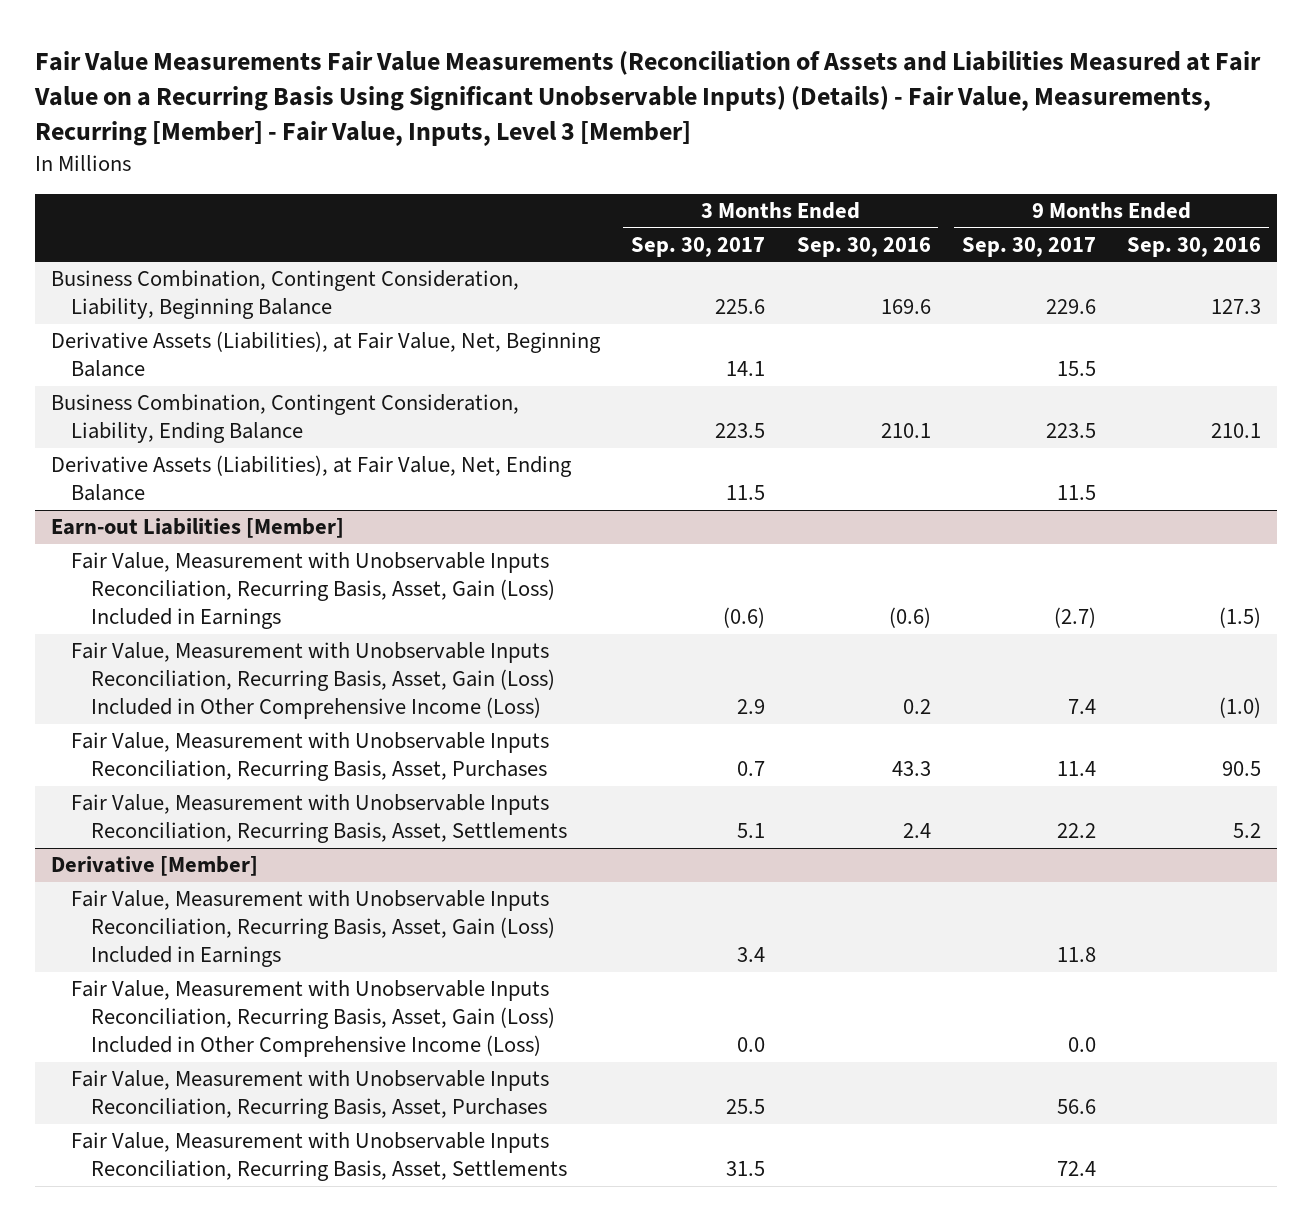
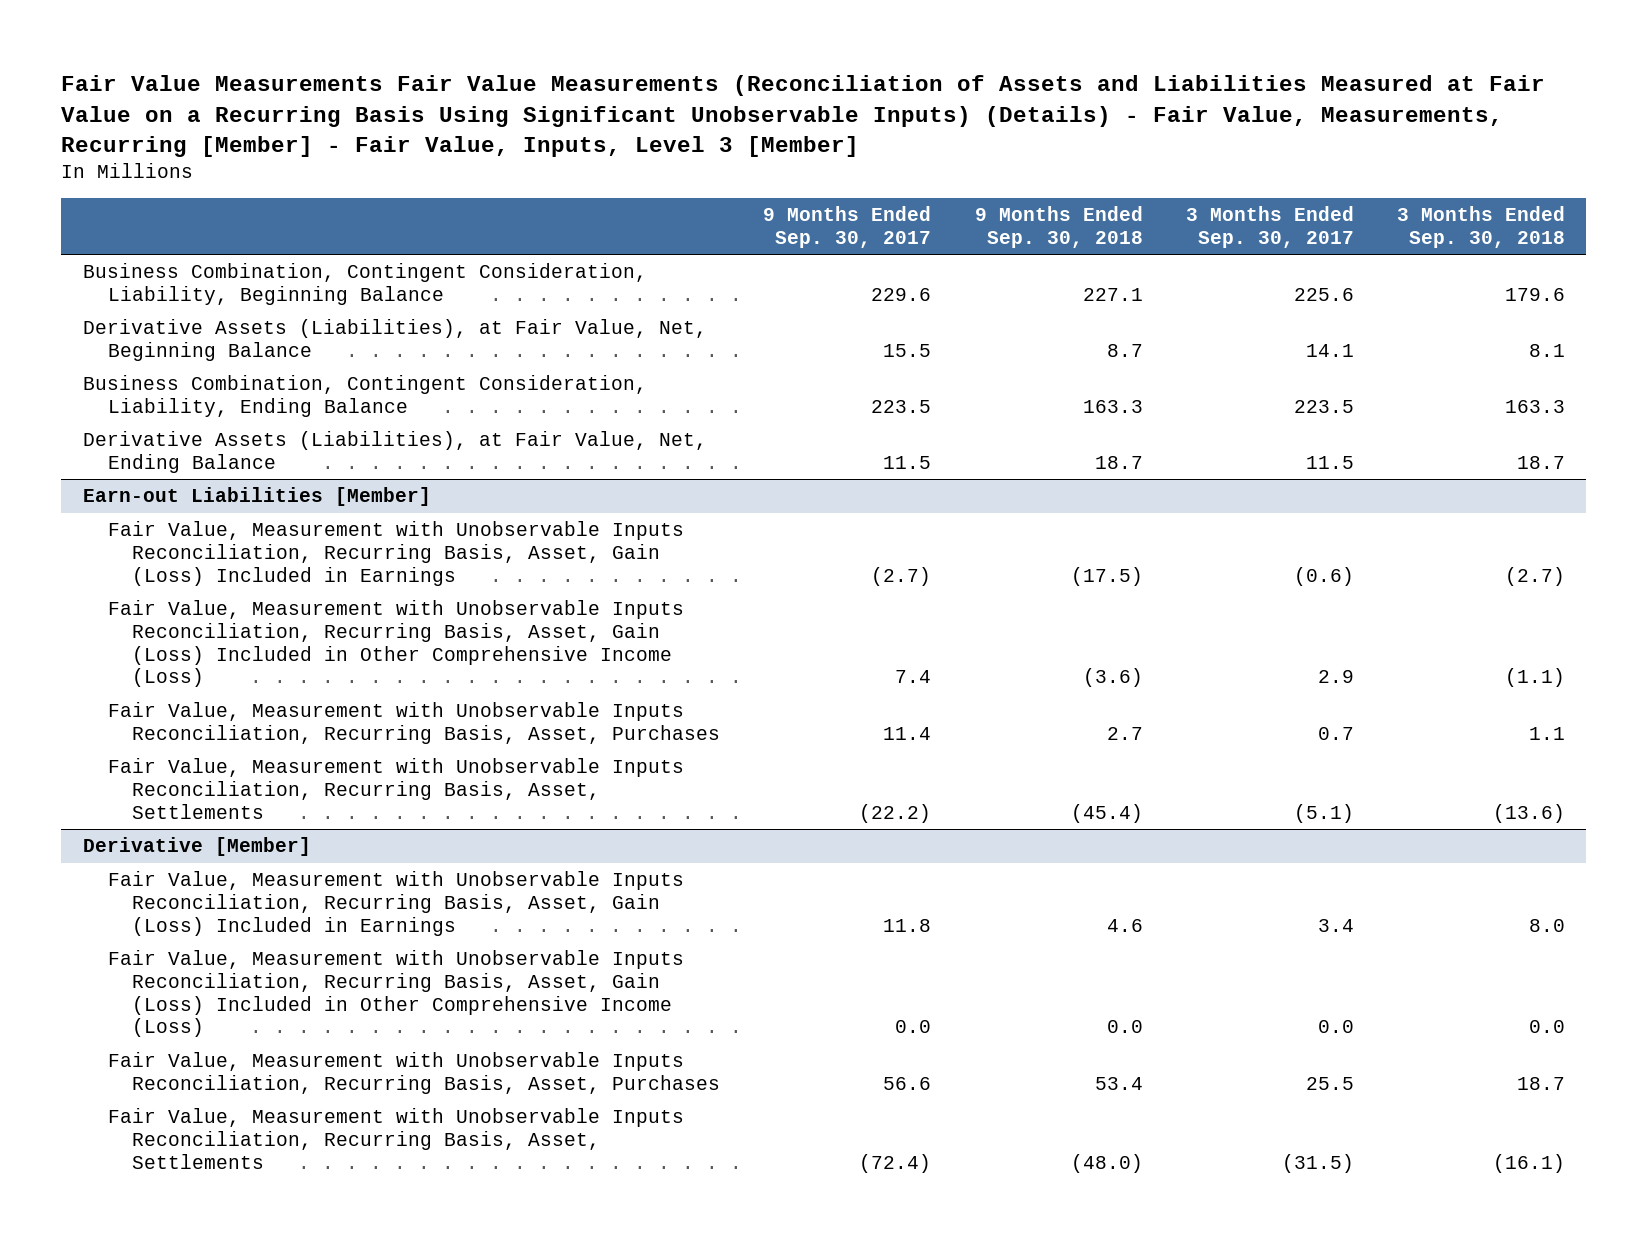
- | 3 Months Ended Sep. 30, 2017 | 3 Months Ended Sep. 30, 2016 | 9 Months Ended Sep. 30, 2017 | 9 Months Ended Sep. 30, 2016
+ | 9 Months Ended Sep. 30, 2017 | 9 Months Ended Sep. 30, 2018 | 3 Months Ended Sep. 30, 2017 | 3 Months Ended Sep. 30, 2018
@ Earn-out Liabilities [Member]
- Fair Value, Measurement with Unobservable Inputs Reconciliation, Recurring Basis, Asset, Settlements | 5.1 | 2.4 | 22.2 | 5.2
+ Fair Value, Measurement with Unobservable Inputs Reconciliation, Recurring Basis, Asset, Settlements | (22.2) | (45.4) | (5.1) | (13.6)
@ Derivative [Member]
- Fair Value, Measurement with Unobservable Inputs Reconciliation, Recurring Basis, Asset, Settlements | 31.5 | | 72.4 |
+ Fair Value, Measurement with Unobservable Inputs Reconciliation, Recurring Basis, Asset, Settlements | (72.4) | (48.0) | (31.5) | (16.1)

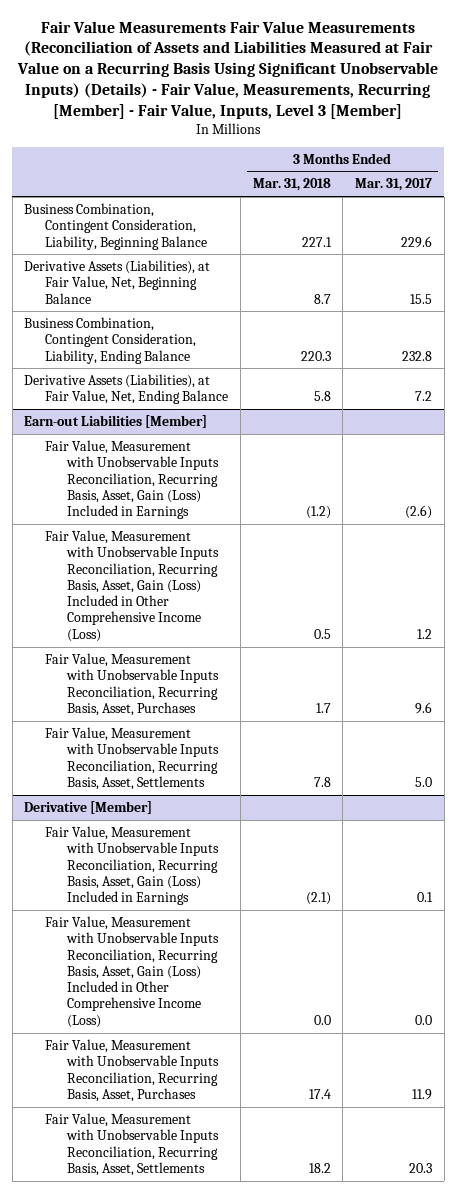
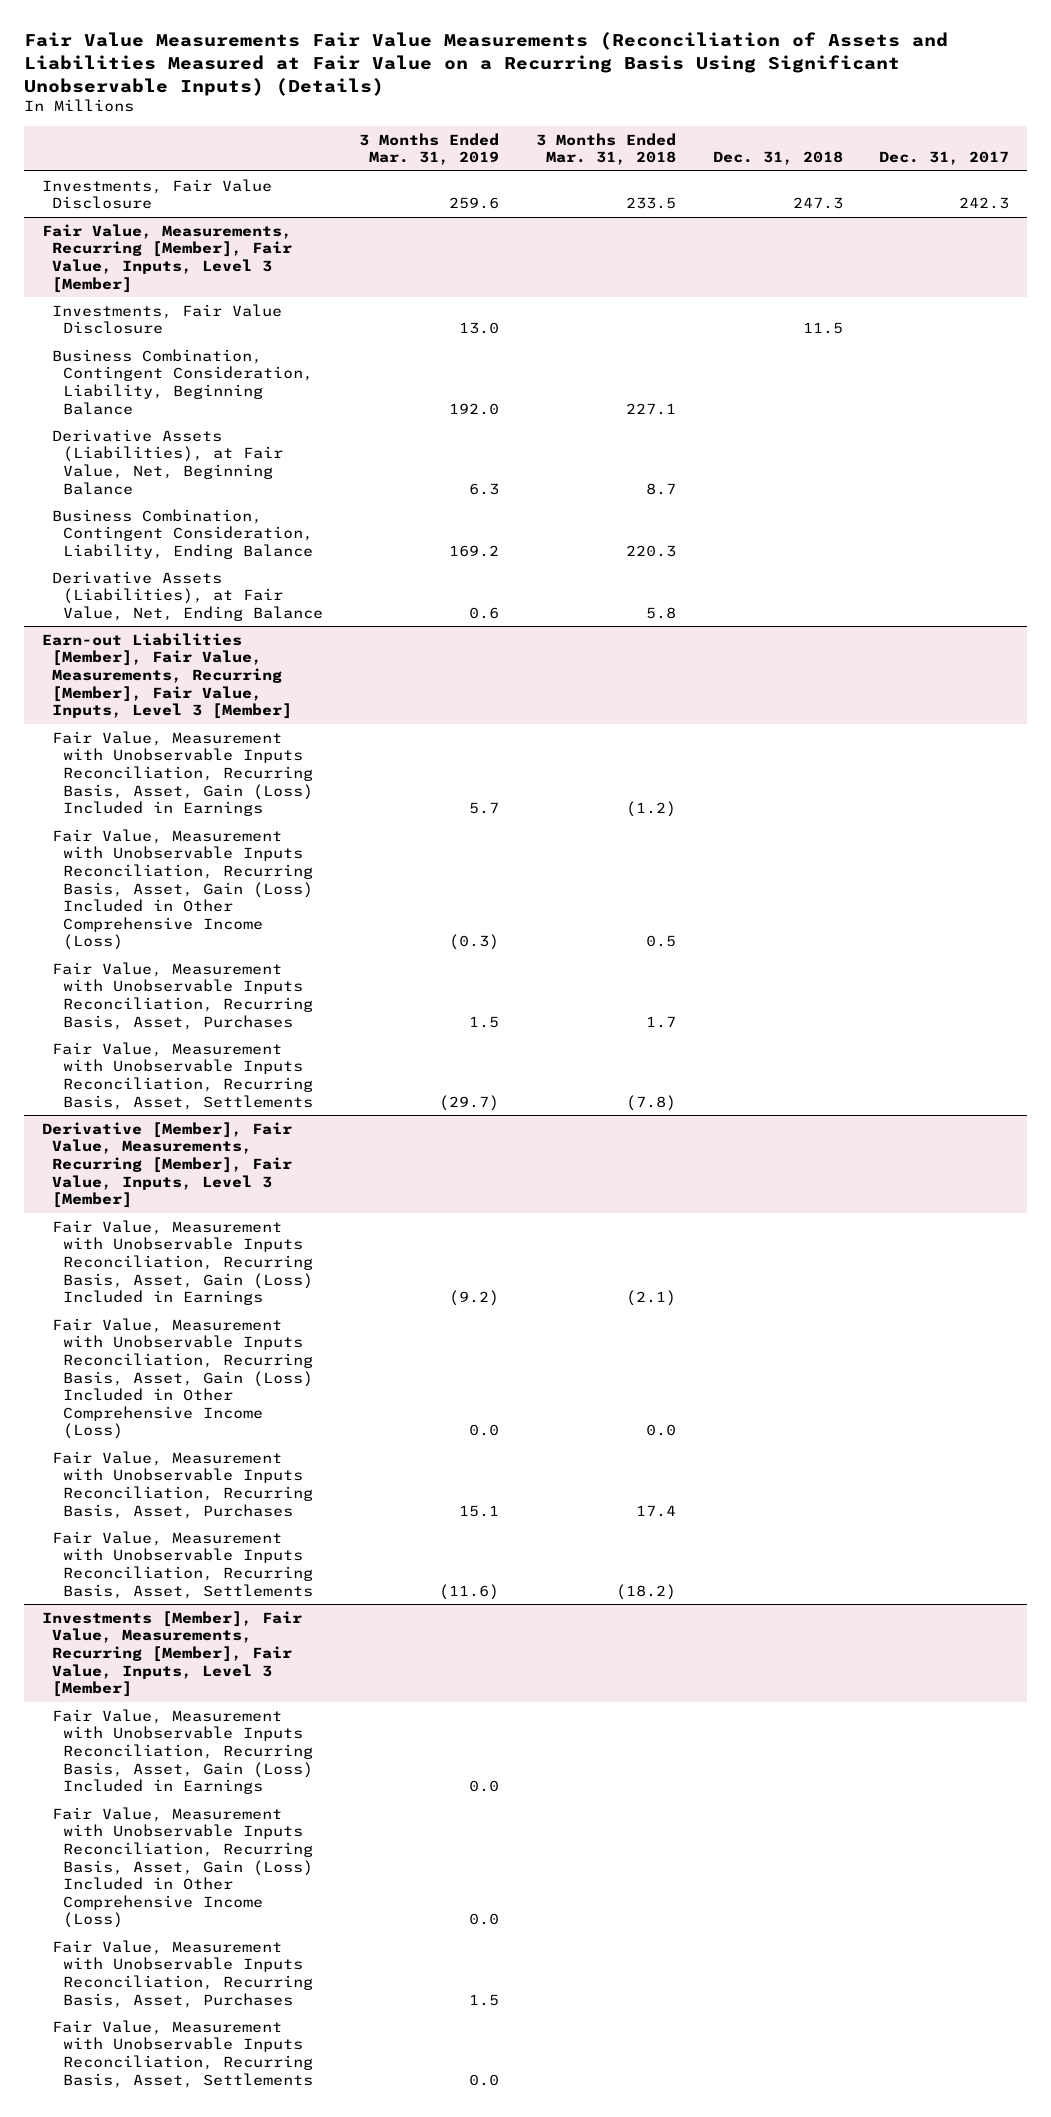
- Fair Value Measurements Fair Value Measurements (Reconciliation of Assets and Liabilities Measured at Fair Value on a Recurring Basis Using Significant Unobservable Inputs) (Details) - Fair Value, Measurements, Recurring [Member] - Fair Value, Inputs, Level 3 [Member]
+ Fair Value Measurements Fair Value Measurements (Reconciliation of Assets and Liabilities Measured at Fair Value on a Recurring Basis Using Significant Unobservable Inputs) (Details)
- | 3 Months Ended Mar. 31, 2018 | 3 Months Ended Mar. 31, 2017
+ | 3 Months Ended Mar. 31, 2019 | 3 Months Ended Mar. 31, 2018 | Dec. 31, 2018 | Dec. 31, 2017
+ Investments, Fair Value Disclosure | 259.6 | 233.5 | 247.3 | 242.3
+ Fair Value, Measurements, Recurring [Member], Fair Value, Inputs, Level 3 [Member]
+ Investments, Fair Value Disclosure | 13.0 | | 11.5 |
- Earn-out Liabilities [Member]
+ Earn-out Liabilities [Member], Fair Value, Measurements, Recurring [Member], Fair Value, Inputs, Level 3 [Member]
- Fair Value, Measurement with Unobservable Inputs Reconciliation, Recurring Basis, Asset, Settlements | 7.8 | 5.0
- Derivative [Member]
+ Fair Value, Measurement with Unobservable Inputs Reconciliation, Recurring Basis, Asset, Settlements | (29.7) | (7.8) | |
+ Derivative [Member], Fair Value, Measurements, Recurring [Member], Fair Value, Inputs, Level 3 [Member]
- Fair Value, Measurement with Unobservable Inputs Reconciliation, Recurring Basis, Asset, Settlements | 18.2 | 20.3
+ Fair Value, Measurement with Unobservable Inputs Reconciliation, Recurring Basis, Asset, Settlements | (11.6) | (18.2) | |
+ Investments [Member], Fair Value, Measurements, Recurring [Member], Fair Value, Inputs, Level 3 [Member]
+ Fair Value, Measurement with Unobservable Inputs Reconciliation, Recurring Basis, Asset, Gain (Loss) Included in Earnings | 0.0 | | |
+ Fair Value, Measurement with Unobservable Inputs Reconciliation, Recurring Basis, Asset, Gain (Loss) Included in Other Comprehensive Income (Loss) | 0.0 | | |
+ Fair Value, Measurement with Unobservable Inputs Reconciliation, Recurring Basis, Asset, Purchases | 1.5 | | |
+ Fair Value, Measurement with Unobservable Inputs Reconciliation, Recurring Basis, Asset, Settlements | 0.0 | | |

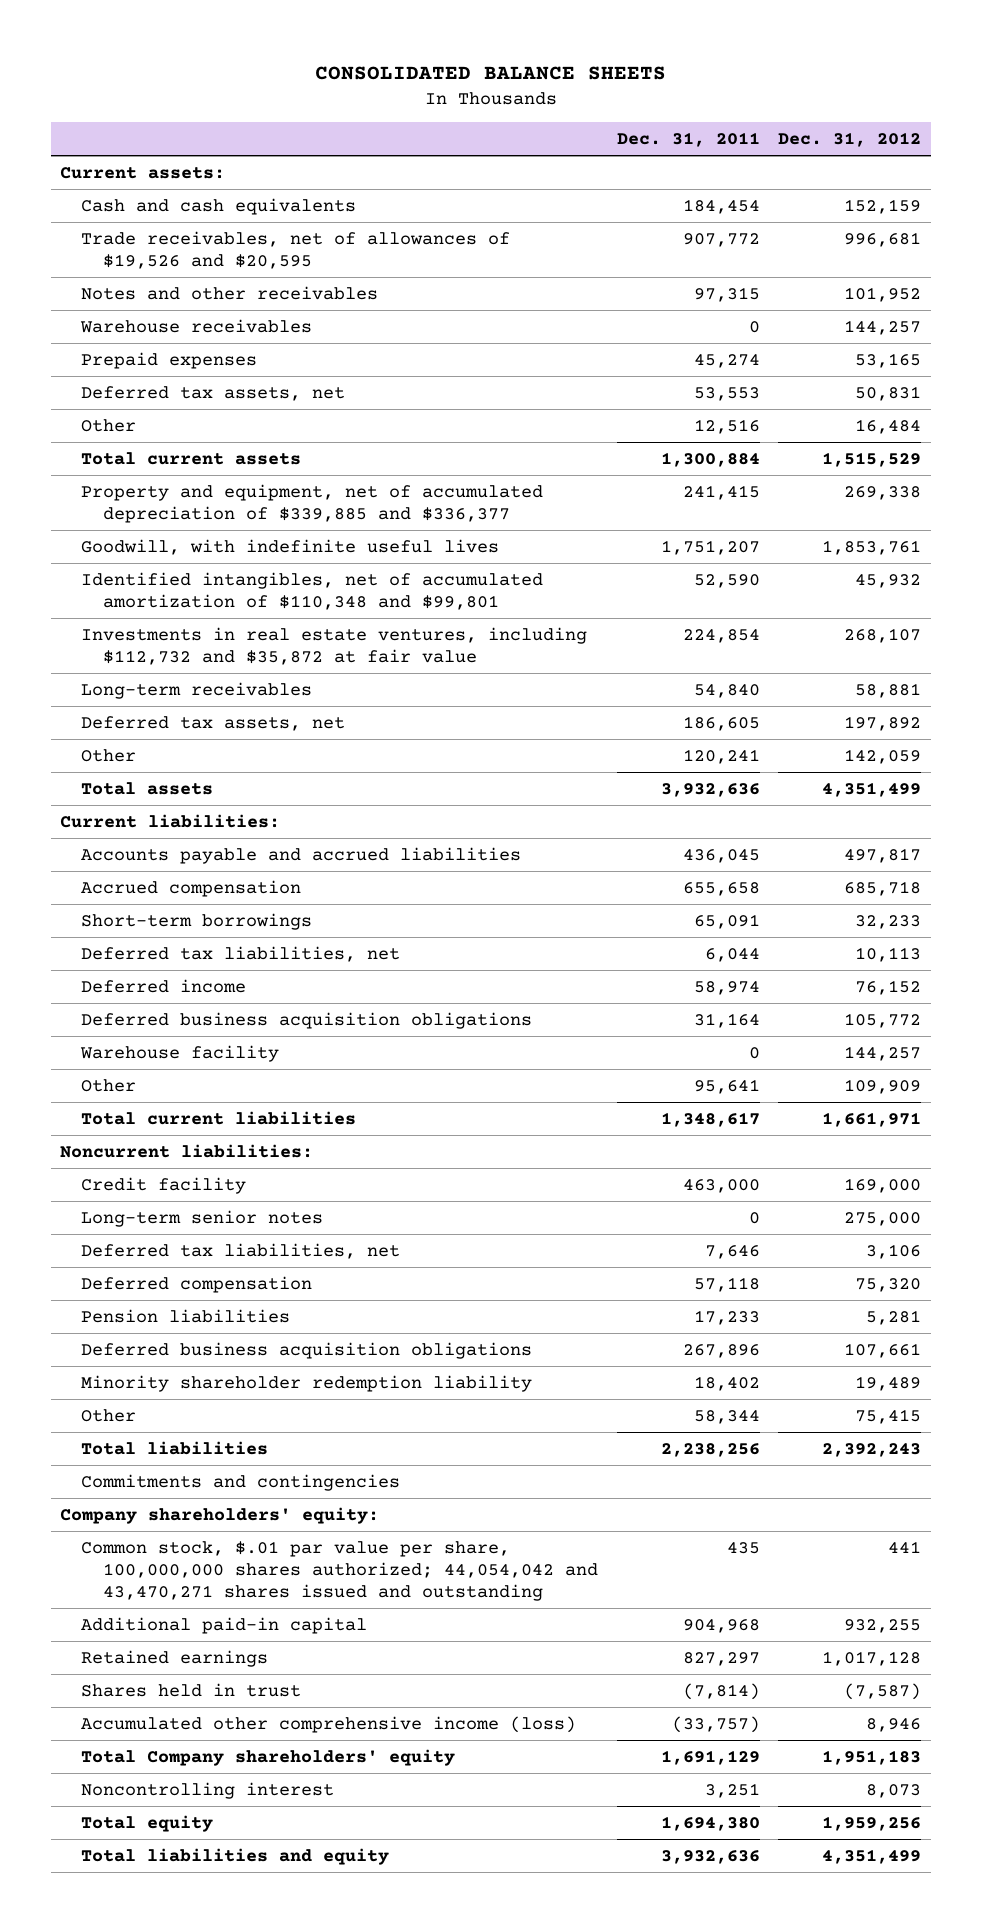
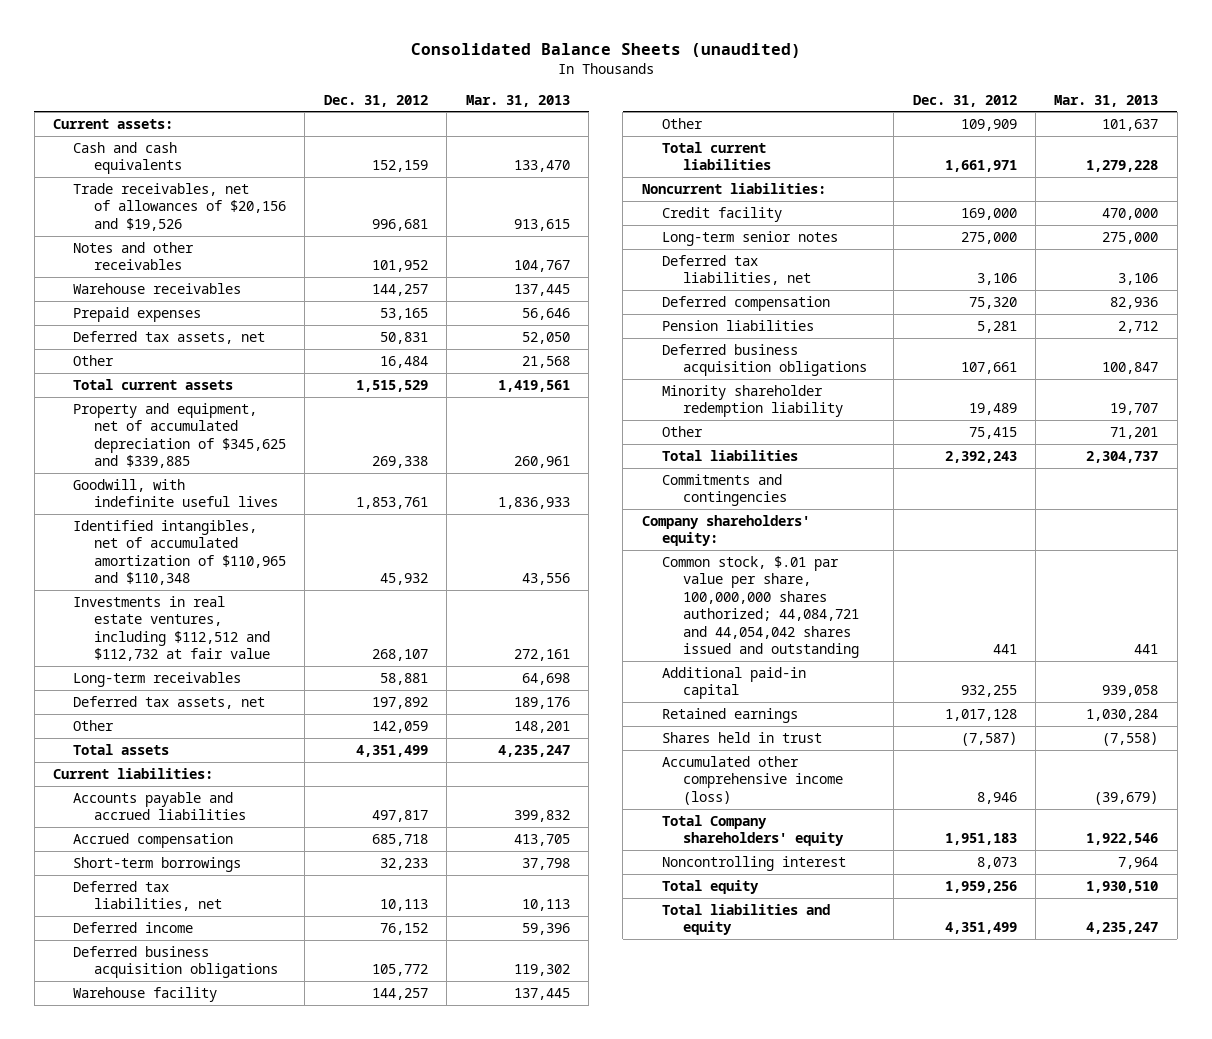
- CONSOLIDATED BALANCE SHEETS
+ Consolidated Balance Sheets (unaudited)
- | Dec. 31, 2011 | Dec. 31, 2012
+ | Dec. 31, 2012 | Mar. 31, 2013
- Trade receivables, net of allowances of $19,526 and $20,595 | 907,772 | 996,681
+ Trade receivables, net of allowances of $20,156 and $19,526 | 996,681 | 913,615
- Property and equipment, net of accumulated depreciation of $339,885 and $336,377 | 241,415 | 269,338
+ Property and equipment, net of accumulated depreciation of $345,625 and $339,885 | 269,338 | 260,961
- Identified intangibles, net of accumulated amortization of $110,348 and $99,801 | 52,590 | 45,932
- Investments in real estate ventures, including $112,732 and $35,872 at fair value | 224,854 | 268,107
+ Identified intangibles, net of accumulated amortization of $110,965 and $110,348 | 45,932 | 43,556
+ Investments in real estate ventures, including $112,512 and $112,732 at fair value | 268,107 | 272,161
- Common stock, $.01 par value per share, 100,000,000 shares authorized; 44,054,042 and 43,470,271 shares issued and outstanding | 435 | 441
+ Common stock, $.01 par value per share, 100,000,000 shares authorized; 44,084,721 and 44,054,042 shares issued and outstanding | 441 | 441

